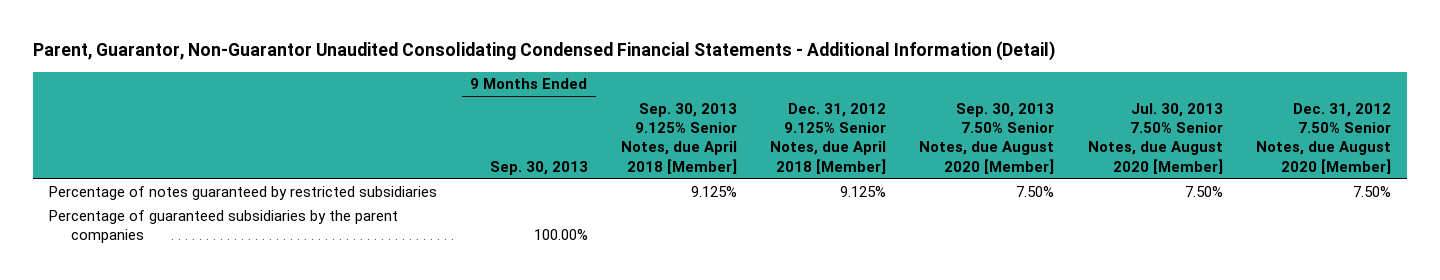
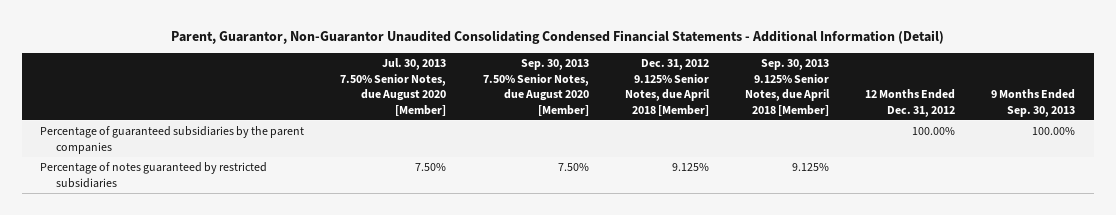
- | 9 Months Ended Sep. 30, 2013 | Sep. 30, 2013 9.125% Senior Notes, due April 2018 [Member] | Dec. 31, 2012 9.125% Senior Notes, due April 2018 [Member] | Sep. 30, 2013 7.50% Senior Notes, due August 2020 [Member] | Jul. 30, 2013 7.50% Senior Notes, due August 2020 [Member] | Dec. 31, 2012 7.50% Senior Notes, due August 2020 [Member]
+ | Jul. 30, 2013 7.50% Senior Notes, due August 2020 [Member] | Sep. 30, 2013 7.50% Senior Notes, due August 2020 [Member] | Dec. 31, 2012 9.125% Senior Notes, due April 2018 [Member] | Sep. 30, 2013 9.125% Senior Notes, due April 2018 [Member] | 12 Months Ended Dec. 31, 2012 | 9 Months Ended Sep. 30, 2013
moved down: Percentage of notes guaranteed by restricted subsidiaries | 7.50% | 7.50% | 9.125% | 9.125% | |

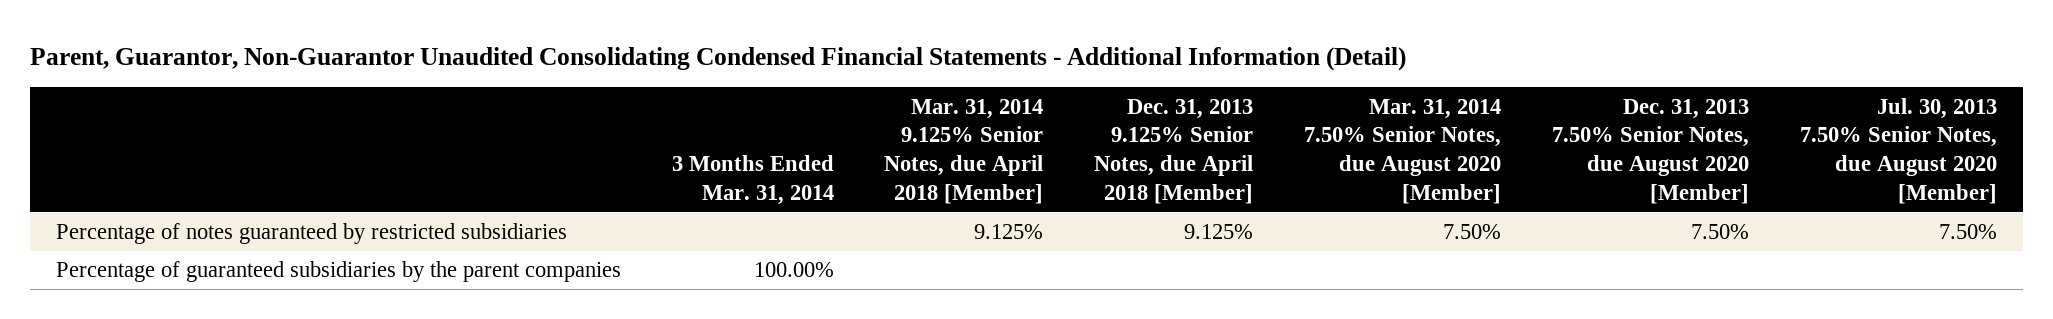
- | Jul. 30, 2013 7.50% Senior Notes, due August 2020 [Member] | Sep. 30, 2013 7.50% Senior Notes, due August 2020 [Member] | Dec. 31, 2012 9.125% Senior Notes, due April 2018 [Member] | Sep. 30, 2013 9.125% Senior Notes, due April 2018 [Member] | 12 Months Ended Dec. 31, 2012 | 9 Months Ended Sep. 30, 2013
+ | 3 Months Ended Mar. 31, 2014 | Mar. 31, 2014 9.125% Senior Notes, due April 2018 [Member] | Dec. 31, 2013 9.125% Senior Notes, due April 2018 [Member] | Mar. 31, 2014 7.50% Senior Notes, due August 2020 [Member] | Dec. 31, 2013 7.50% Senior Notes, due August 2020 [Member] | Jul. 30, 2013 7.50% Senior Notes, due August 2020 [Member]
moved down: Percentage of guaranteed subsidiaries by the parent companies | 100.00% | | | | |

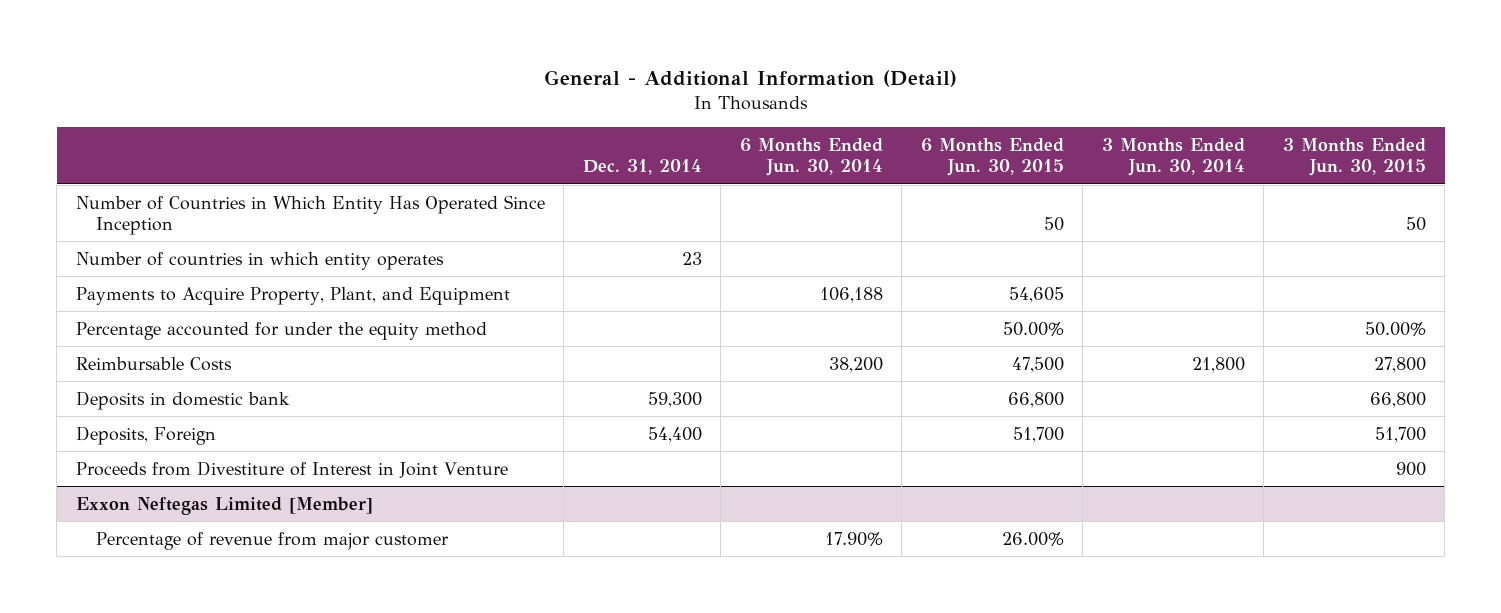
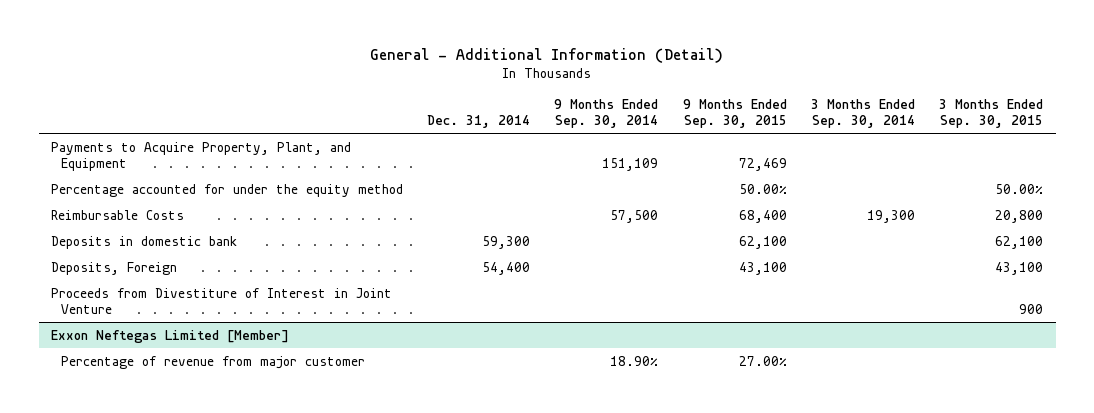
- | Dec. 31, 2014 | 6 Months Ended Jun. 30, 2014 | 6 Months Ended Jun. 30, 2015 | 3 Months Ended Jun. 30, 2014 | 3 Months Ended Jun. 30, 2015
+ | Dec. 31, 2014 | 9 Months Ended Sep. 30, 2014 | 9 Months Ended Sep. 30, 2015 | 3 Months Ended Sep. 30, 2014 | 3 Months Ended Sep. 30, 2015
- Number of Countries in Which Entity Has Operated Since Inception | | | 50 | | 50
- Number of countries in which entity operates | 23 | | | |

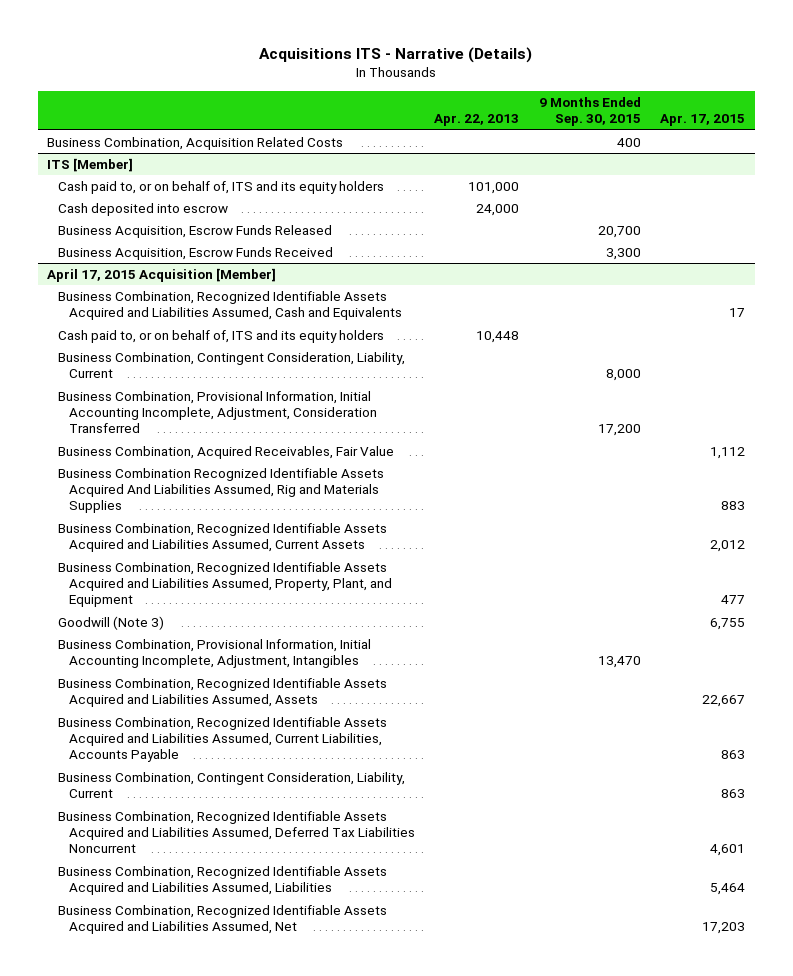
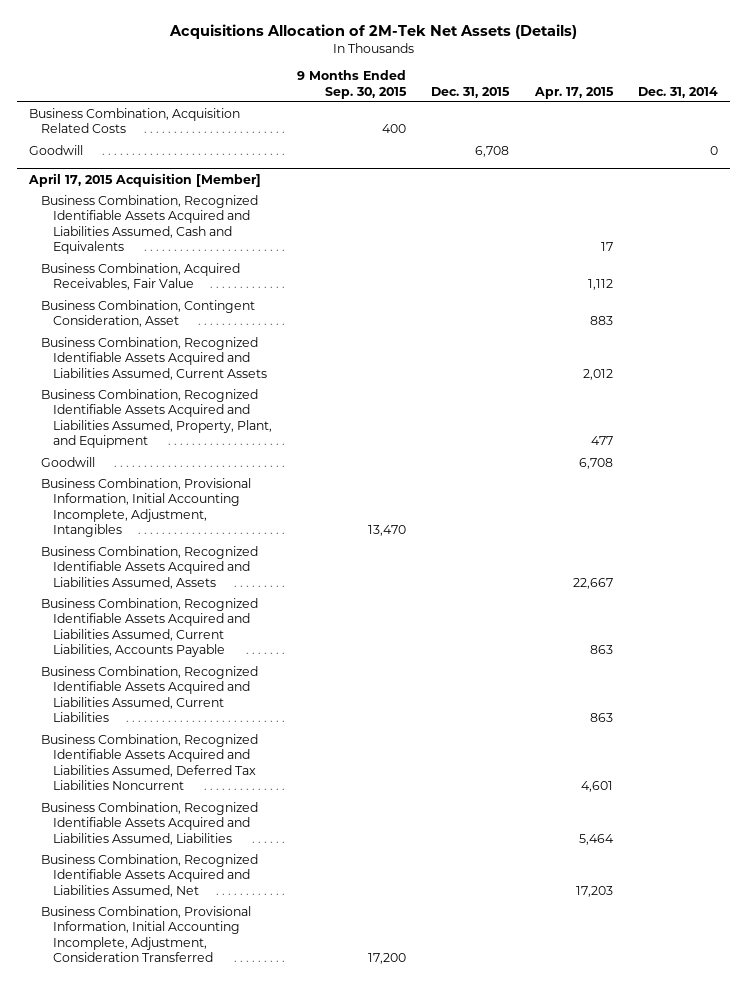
- Acquisitions ITS - Narrative (Details)
+ Acquisitions Allocation of 2M-Tek Net Assets (Details)
- | Apr. 22, 2013 | 9 Months Ended Sep. 30, 2015 | Apr. 17, 2015
+ | 9 Months Ended Sep. 30, 2015 | Dec. 31, 2015 | Apr. 17, 2015 | Dec. 31, 2014
- ITS [Member]
- Cash paid to, or on behalf of, ITS and its equity holders | 101,000 | |
- Cash deposited into escrow | 24,000 | |
- Business Acquisition, Escrow Funds Released | | 20,700 |
- Business Acquisition, Escrow Funds Received | | 3,300 |
+ Goodwill | | 6,708 | | 0
@ April 17, 2015 Acquisition [Member]
- Cash paid to, or on behalf of, ITS and its equity holders | 10,448 | |
- Business Combination, Contingent Consideration, Liability, Current | | 8,000 |
- Business Combination Recognized Identifiable Assets Acquired And Liabilities Assumed, Rig and Materials Supplies | | | 883
+ Business Combination, Contingent Consideration, Asset | | | 883 |
- Goodwill (Note 3) | | | 6,755
+ Goodwill | | | 6,708 |
- Business Combination, Contingent Consideration, Liability, Current | | | 863
+ Business Combination, Recognized Identifiable Assets Acquired and Liabilities Assumed, Current Liabilities | | | 863 |
moved down: Business Combination, Provisional Information, Initial Accounting Incomplete, Adjustment, Consideration Transferred | 17,200 | | |

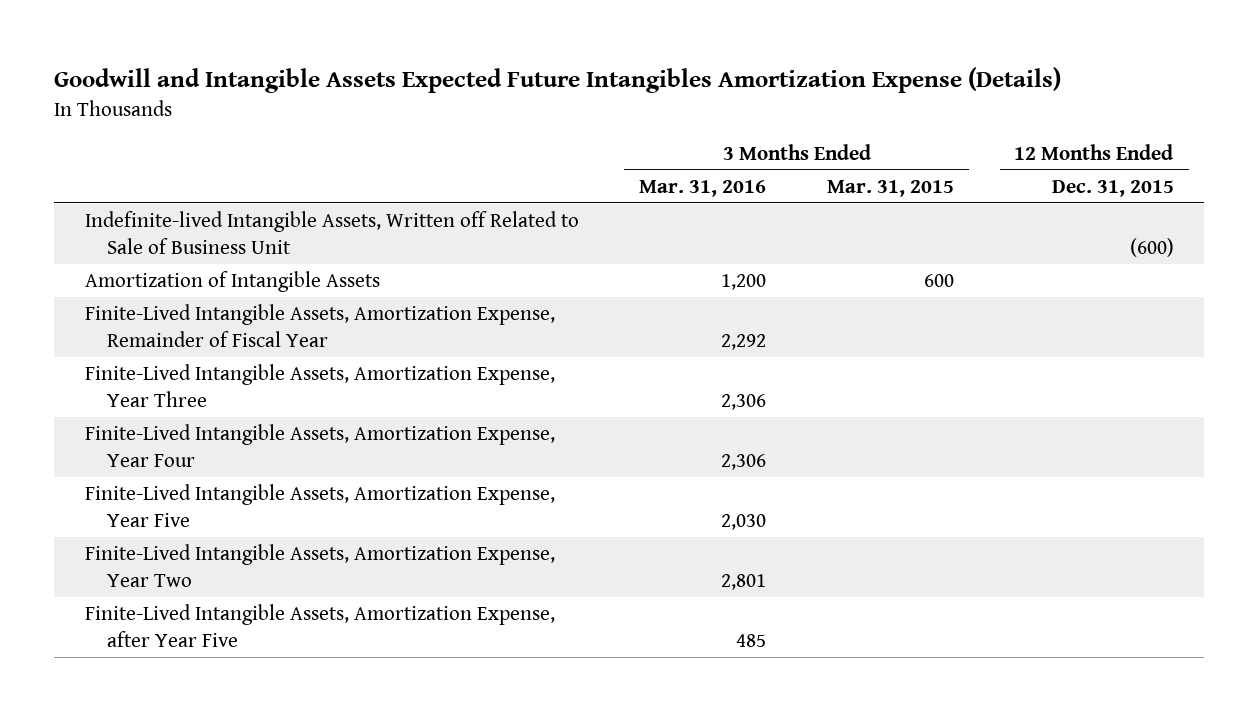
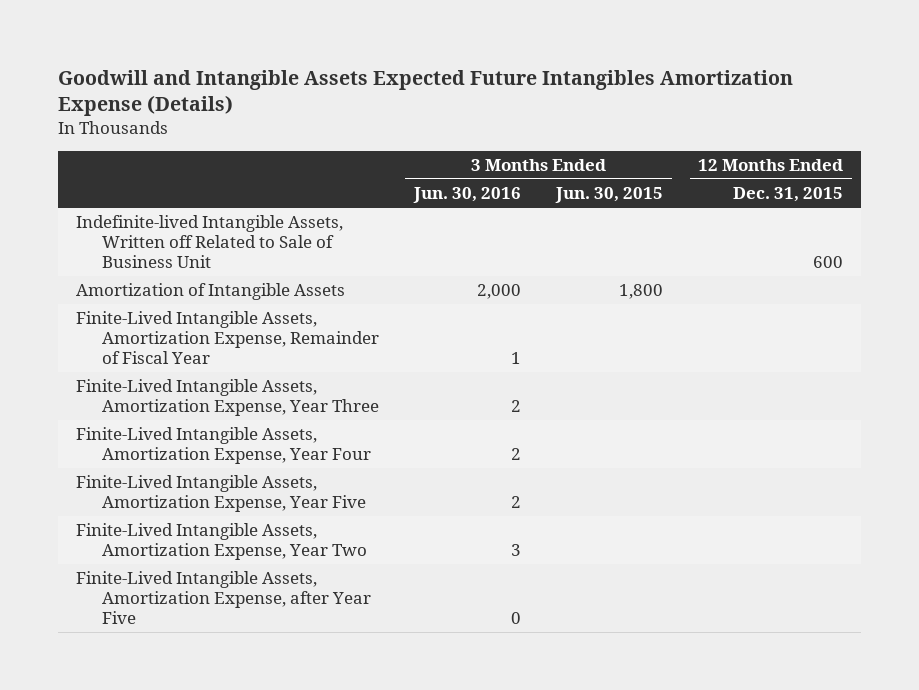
- | 3 Months Ended Mar. 31, 2016 | 3 Months Ended Mar. 31, 2015 | 12 Months Ended Dec. 31, 2015
+ | 3 Months Ended Jun. 30, 2016 | 3 Months Ended Jun. 30, 2015 | 12 Months Ended Dec. 31, 2015
- Indefinite-lived Intangible Assets, Written off Related to Sale of Business Unit | | | (600)
+ Indefinite-lived Intangible Assets, Written off Related to Sale of Business Unit | | | 600

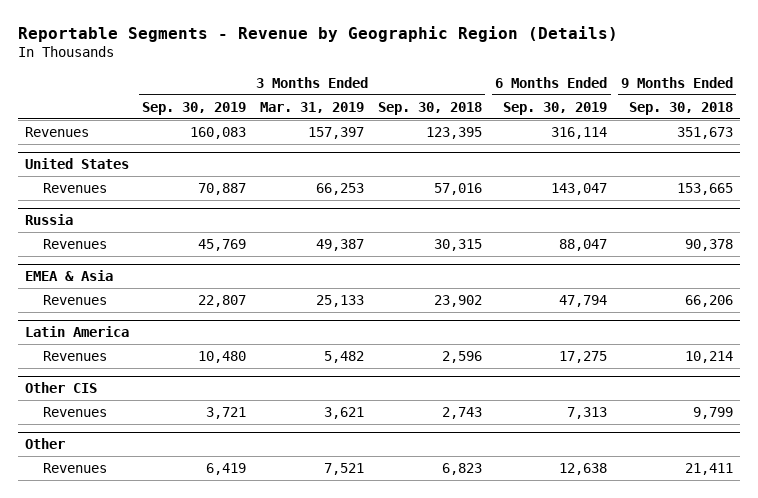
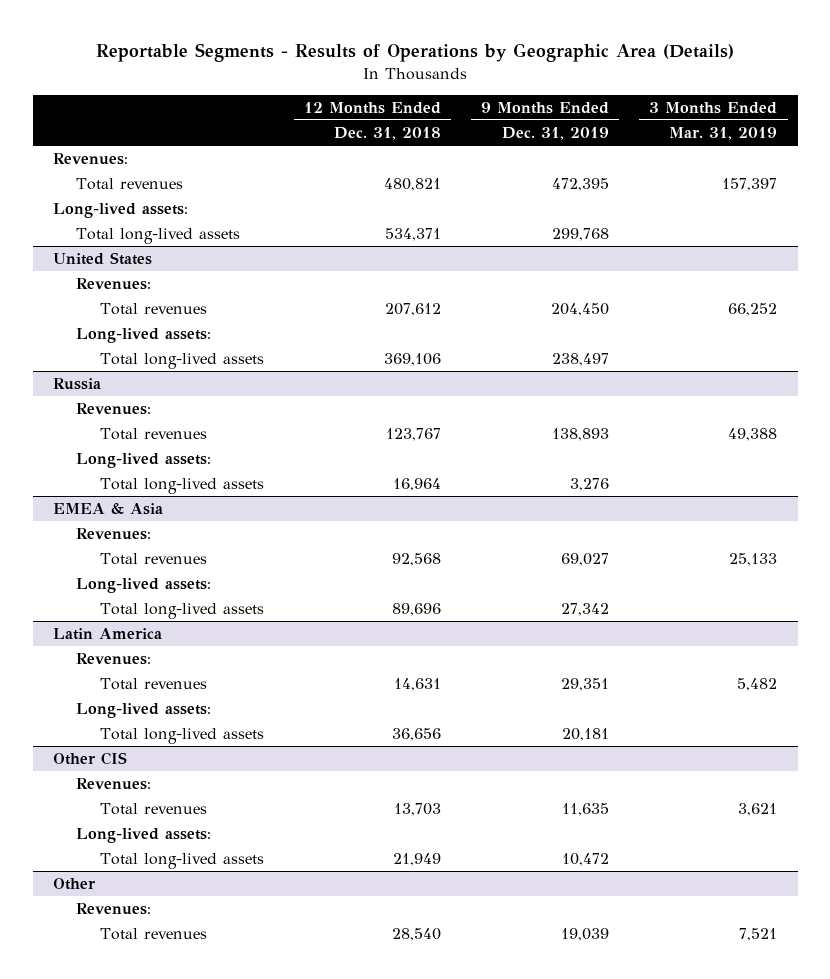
- Reportable Segments - Revenue by Geographic Region (Details)
+ Reportable Segments - Results of Operations by Geographic Area (Details)
- | 3 Months Ended Sep. 30, 2019 | 3 Months Ended Mar. 31, 2019 | 3 Months Ended Sep. 30, 2018 | 6 Months Ended Sep. 30, 2019 | 9 Months Ended Sep. 30, 2018
+ | 12 Months Ended Dec. 31, 2018 | 9 Months Ended Dec. 31, 2019 | 3 Months Ended Mar. 31, 2019
- Revenues | 160,083 | 157,397 | 123,395 | 316,114 | 351,673
+ Revenues:
+ Total revenues | 480,821 | 472,395 | 157,397
+ Long-lived assets:
+ Total long-lived assets | 534,371 | 299,768 |
@ United States
- Revenues | 70,887 | 66,253 | 57,016 | 143,047 | 153,665
+ Revenues:
+ Total revenues | 207,612 | 204,450 | 66,252
+ Long-lived assets:
+ Total long-lived assets | 369,106 | 238,497 |
@ Russia
- Revenues | 45,769 | 49,387 | 30,315 | 88,047 | 90,378
+ Revenues:
+ Total revenues | 123,767 | 138,893 | 49,388
+ Long-lived assets:
+ Total long-lived assets | 16,964 | 3,276 |
@ EMEA & Asia
- Revenues | 22,807 | 25,133 | 23,902 | 47,794 | 66,206
+ Revenues:
+ Total revenues | 92,568 | 69,027 | 25,133
+ Long-lived assets:
+ Total long-lived assets | 89,696 | 27,342 |
@ Latin America
- Revenues | 10,480 | 5,482 | 2,596 | 17,275 | 10,214
+ Revenues:
+ Total revenues | 14,631 | 29,351 | 5,482
+ Long-lived assets:
+ Total long-lived assets | 36,656 | 20,181 |
@ Other CIS
- Revenues | 3,721 | 3,621 | 2,743 | 7,313 | 9,799
+ Revenues:
+ Total revenues | 13,703 | 11,635 | 3,621
+ Long-lived assets:
+ Total long-lived assets | 21,949 | 10,472 |
@ Other
- Revenues | 6,419 | 7,521 | 6,823 | 12,638 | 21,411
+ Revenues:
+ Total revenues | 28,540 | 19,039 | 7,521

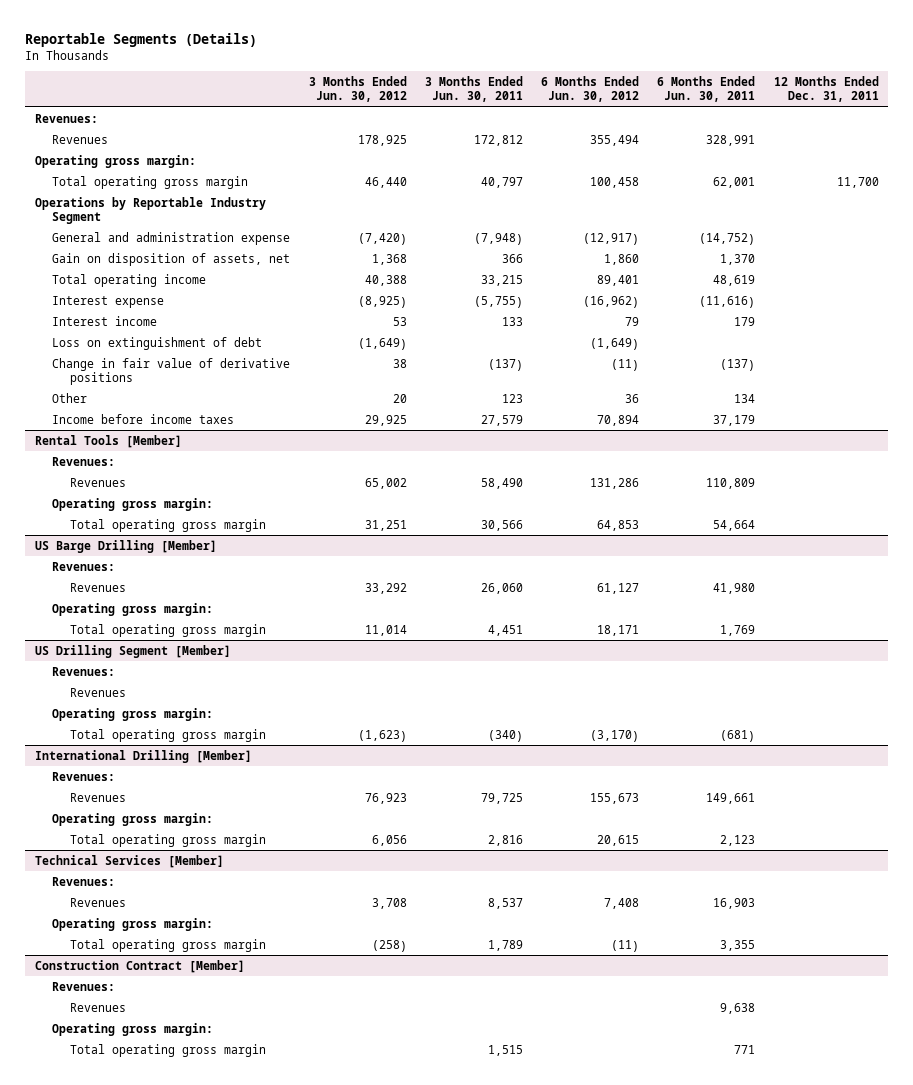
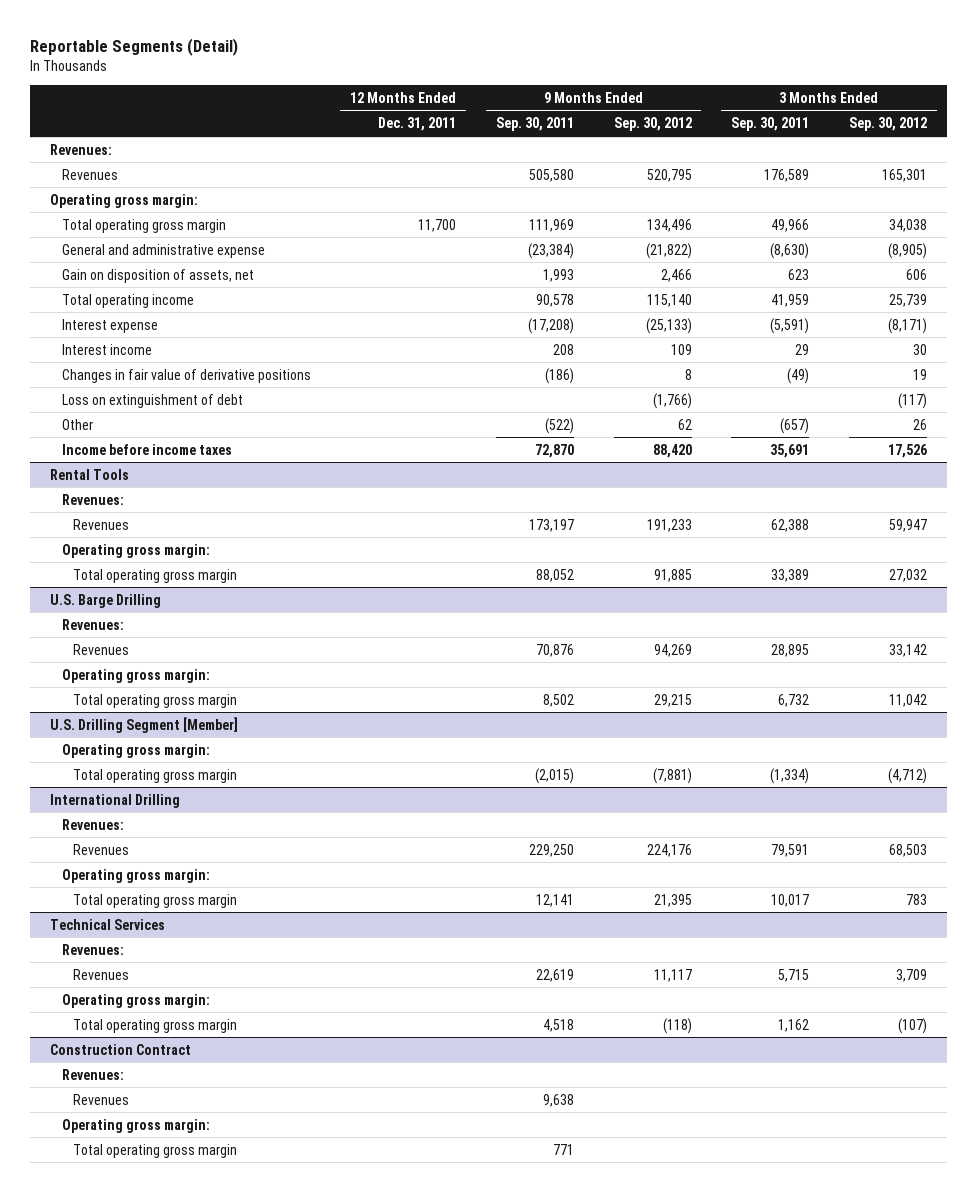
- Reportable Segments (Details)
+ Reportable Segments (Detail)
- | 3 Months Ended Jun. 30, 2012 | 3 Months Ended Jun. 30, 2011 | 6 Months Ended Jun. 30, 2012 | 6 Months Ended Jun. 30, 2011 | 12 Months Ended Dec. 31, 2011
+ | 12 Months Ended Dec. 31, 2011 | 9 Months Ended Sep. 30, 2011 | 9 Months Ended Sep. 30, 2012 | 3 Months Ended Sep. 30, 2011 | 3 Months Ended Sep. 30, 2012
- Operations by Reportable Industry Segment
- General and administration expense | (7,420) | (7,948) | (12,917) | (14,752) |
+ General and administrative expense | | (23,384) | (21,822) | (8,630) | (8,905)
+ Changes in fair value of derivative positions | | (186) | 8 | (49) | 19
- Change in fair value of derivative positions | 38 | (137) | (11) | (137) |
- Rental Tools [Member]
+ Rental Tools
- US Barge Drilling [Member]
+ U.S. Barge Drilling
- US Drilling Segment [Member]
- Revenues:
- Revenues
+ U.S. Drilling Segment [Member]
- International Drilling [Member]
+ International Drilling
- Technical Services [Member]
+ Technical Services
- Construction Contract [Member]
+ Construction Contract

